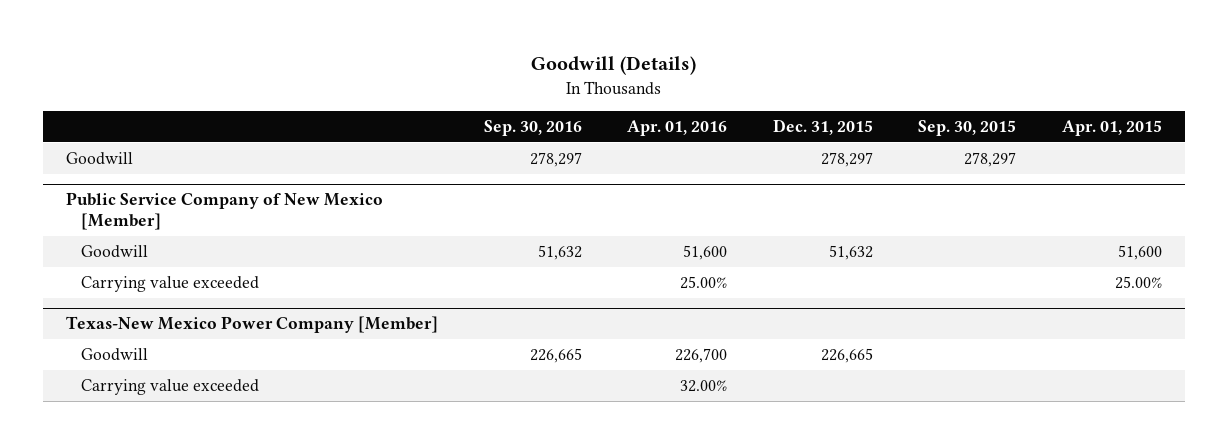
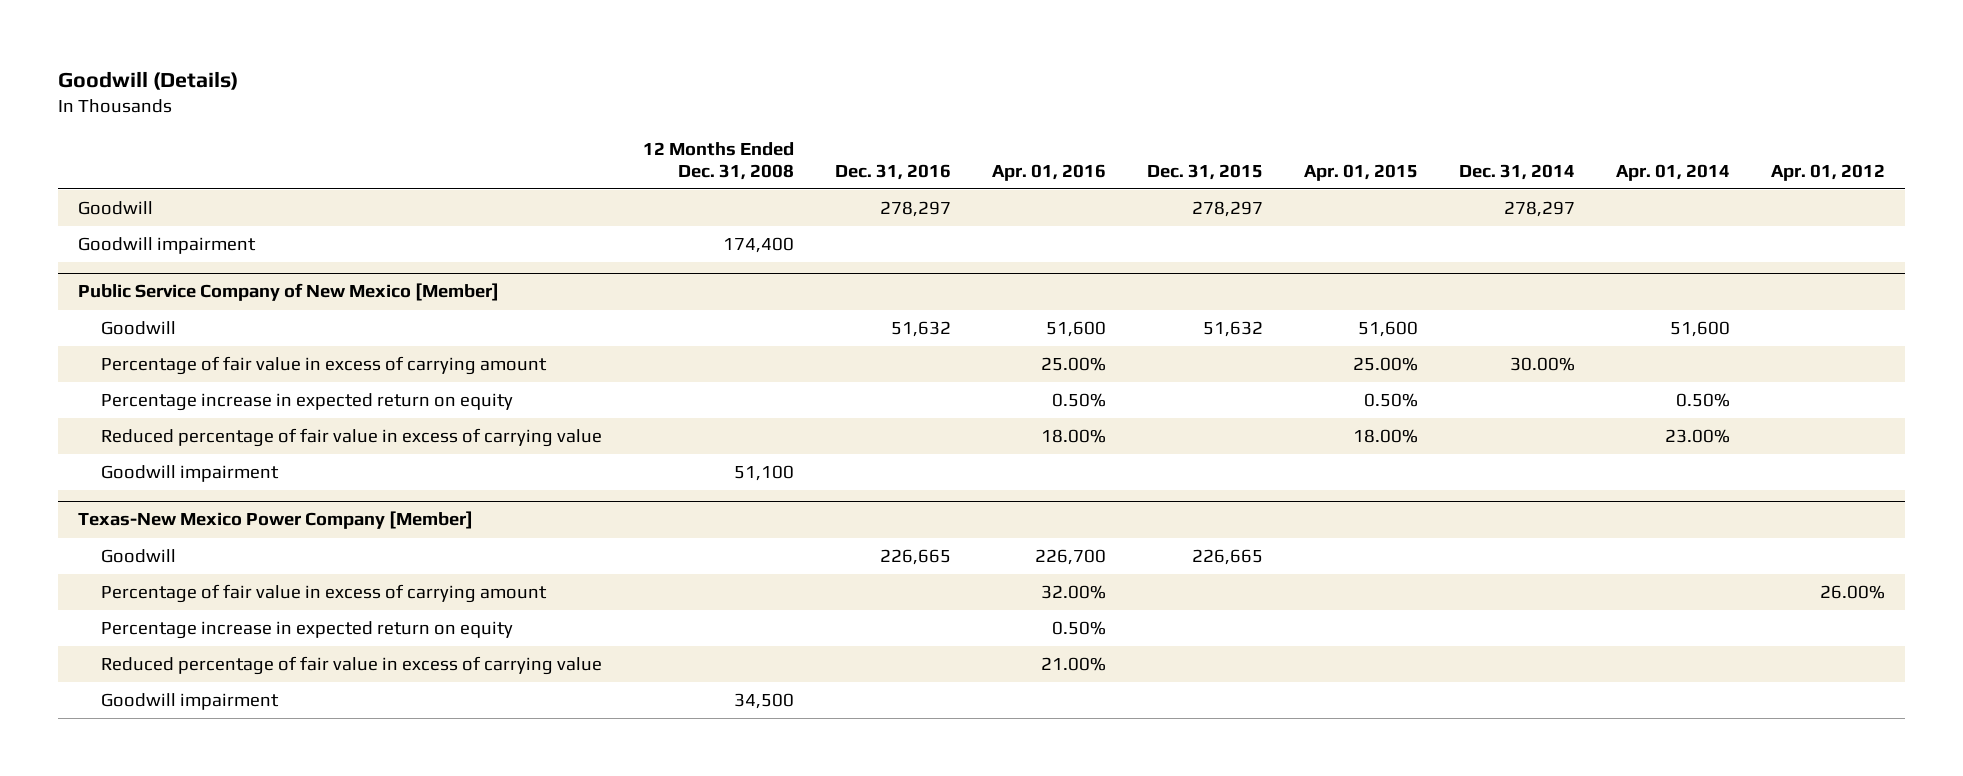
- | Sep. 30, 2016 | Apr. 01, 2016 | Dec. 31, 2015 | Sep. 30, 2015 | Apr. 01, 2015
+ | 12 Months Ended Dec. 31, 2008 | Dec. 31, 2016 | Apr. 01, 2016 | Dec. 31, 2015 | Apr. 01, 2015 | Dec. 31, 2014 | Apr. 01, 2014 | Apr. 01, 2012
+ Goodwill impairment | 174,400 | | | | | | |
@ Public Service Company of New Mexico [Member]
- Carrying value exceeded | | 25.00% | | | 25.00%
+ Percentage of fair value in excess of carrying amount | | | 25.00% | | 25.00% | 30.00% | |
+ Percentage increase in expected return on equity | | | 0.50% | | 0.50% | | 0.50% |
+ Reduced percentage of fair value in excess of carrying value | | | 18.00% | | 18.00% | | 23.00% |
+ Goodwill impairment | 51,100 | | | | | | |
@ Texas-New Mexico Power Company [Member]
- Carrying value exceeded | | 32.00% | | |
+ Percentage of fair value in excess of carrying amount | | | 32.00% | | | | | 26.00%
+ Percentage increase in expected return on equity | | | 0.50% | | | | |
+ Reduced percentage of fair value in excess of carrying value | | | 21.00% | | | | |
+ Goodwill impairment | 34,500 | | | | | | |

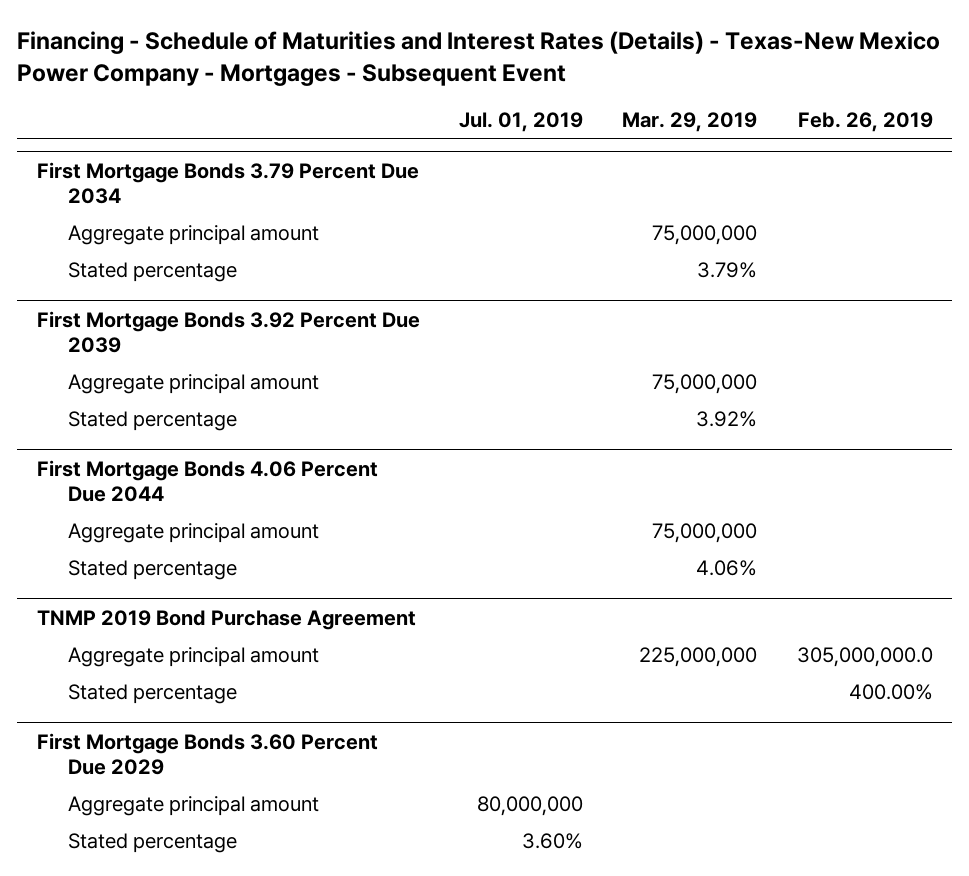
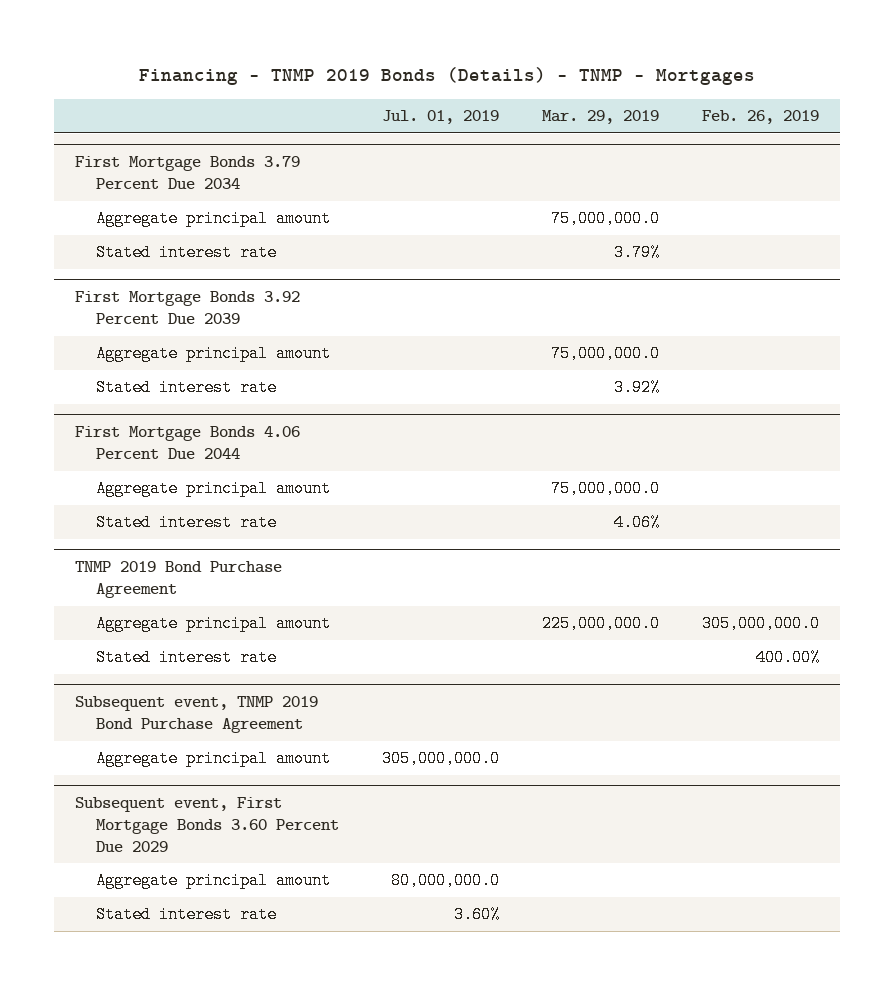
- Financing - Schedule of Maturities and Interest Rates (Details) - Texas-New Mexico Power Company - Mortgages - Subsequent Event
+ Financing - TNMP 2019 Bonds (Details) - TNMP - Mortgages
@ First Mortgage Bonds 3.79 Percent Due 2034
- Aggregate principal amount | | 75,000,000 |
- Stated percentage | | 3.79% |
+ Aggregate principal amount | | 75,000,000.0 |
+ Stated interest rate | | 3.79% |
@ First Mortgage Bonds 3.92 Percent Due 2039
- Aggregate principal amount | | 75,000,000 |
- Stated percentage | | 3.92% |
+ Aggregate principal amount | | 75,000,000.0 |
+ Stated interest rate | | 3.92% |
@ First Mortgage Bonds 4.06 Percent Due 2044
- Aggregate principal amount | | 75,000,000 |
- Stated percentage | | 4.06% |
+ Aggregate principal amount | | 75,000,000.0 |
+ Stated interest rate | | 4.06% |
@ TNMP 2019 Bond Purchase Agreement
- Aggregate principal amount | | 225,000,000 | 305,000,000.0
- Stated percentage | | | 400.00%
- First Mortgage Bonds 3.60 Percent Due 2029
- Aggregate principal amount | 80,000,000 | |
- Stated percentage | 3.60% | |
@ TNMP 2019 Bond Purchase Agreement
+ Aggregate principal amount | | 225,000,000.0 | 305,000,000.0
+ Stated interest rate | | | 400.00%
+ Subsequent event, TNMP 2019 Bond Purchase Agreement
+ Aggregate principal amount | 305,000,000.0 | |
+ Subsequent event, First Mortgage Bonds 3.60 Percent Due 2029
+ Aggregate principal amount | 80,000,000.0 | |
+ Stated interest rate | 3.60% | |

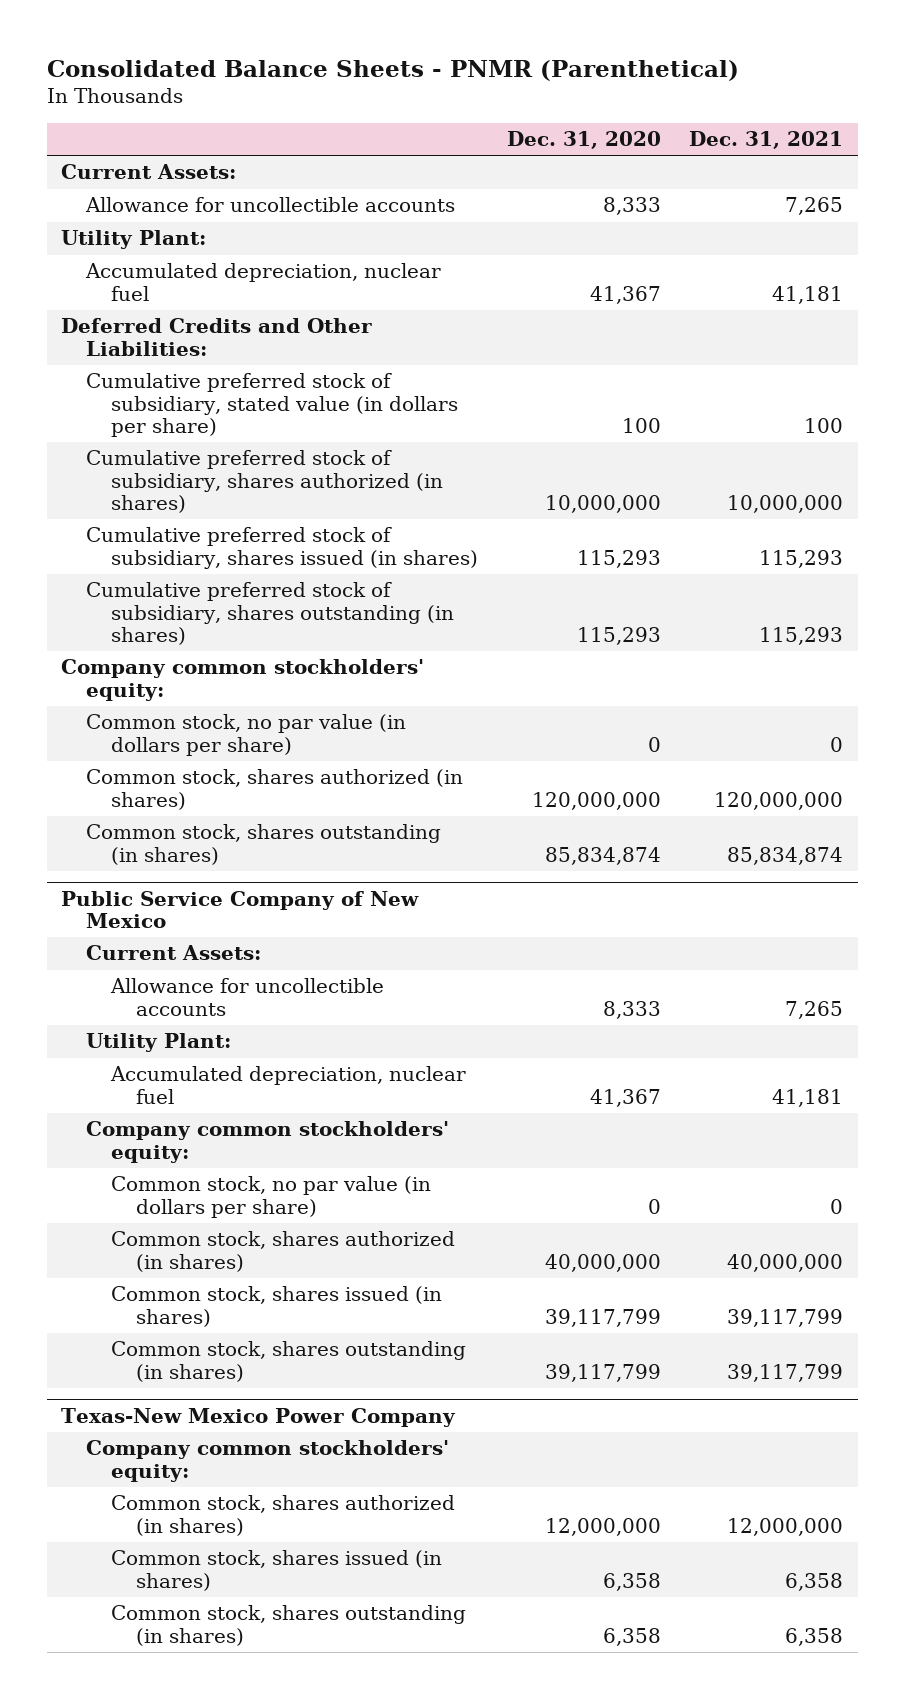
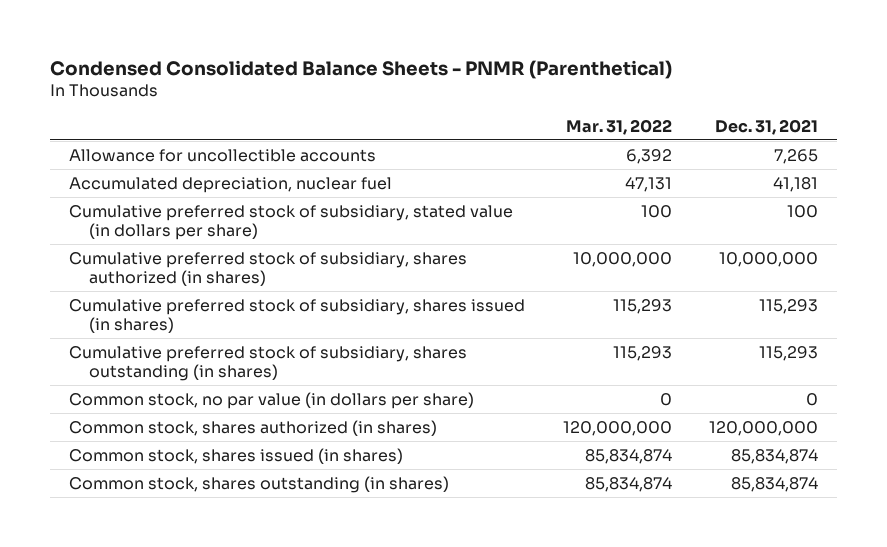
- Consolidated Balance Sheets - PNMR (Parenthetical)
+ Condensed Consolidated Balance Sheets - PNMR (Parenthetical)
- | Dec. 31, 2020 | Dec. 31, 2021
+ | Mar. 31, 2022 | Dec. 31, 2021
- Current Assets:
- Utility Plant:
- Deferred Credits and Other Liabilities:
- Company common stockholders' equity:
+ Common stock, shares issued (in shares) | 85,834,874 | 85,834,874
- Public Service Company of New Mexico
- Current Assets:
- Allowance for uncollectible accounts | 8,333 | 7,265
- Utility Plant:
- Accumulated depreciation, nuclear fuel | 41,367 | 41,181
- Company common stockholders' equity:
- Common stock, no par value (in dollars per share) | 0 | 0
- Common stock, shares authorized (in shares) | 40,000,000 | 40,000,000
- Common stock, shares issued (in shares) | 39,117,799 | 39,117,799
- Common stock, shares outstanding (in shares) | 39,117,799 | 39,117,799
- Texas-New Mexico Power Company
- Company common stockholders' equity:
- Common stock, shares authorized (in shares) | 12,000,000 | 12,000,000
- Common stock, shares issued (in shares) | 6,358 | 6,358
- Common stock, shares outstanding (in shares) | 6,358 | 6,358

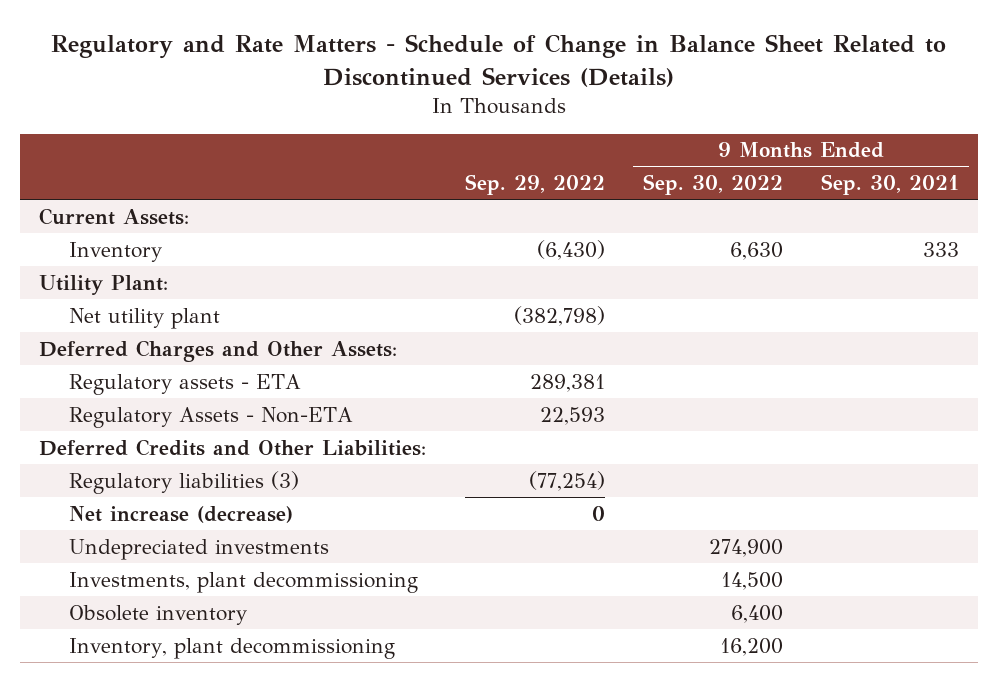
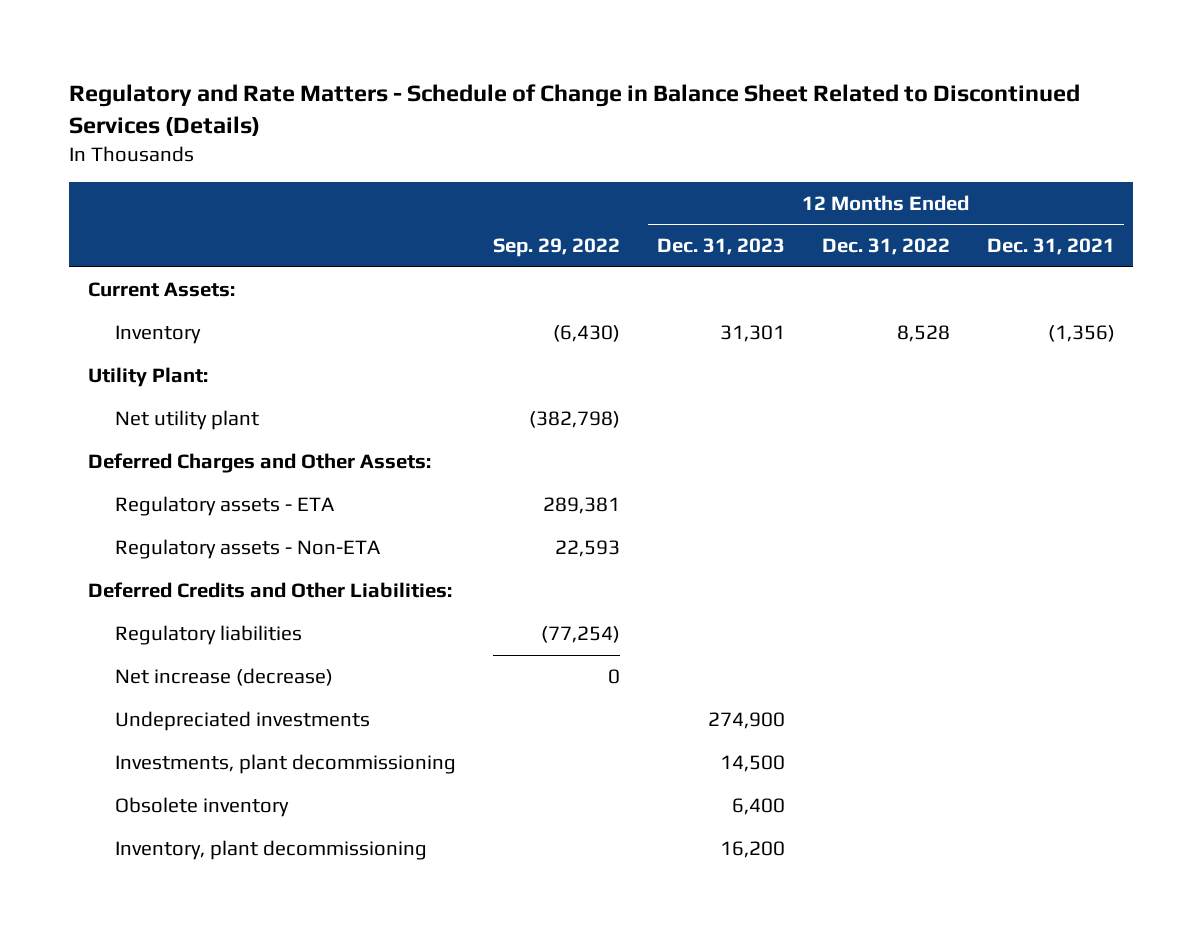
- | Sep. 29, 2022 | 9 Months Ended Sep. 30, 2022 | 9 Months Ended Sep. 30, 2021
+ | Sep. 29, 2022 | 12 Months Ended Dec. 31, 2023 | 12 Months Ended Dec. 31, 2022 | 12 Months Ended Dec. 31, 2021
- Regulatory Assets - Non-ETA | 22,593 | |
+ Regulatory assets - Non-ETA | 22,593 | | |
- Regulatory liabilities (3) | (77,254) | |
+ Regulatory liabilities | (77,254) | | |

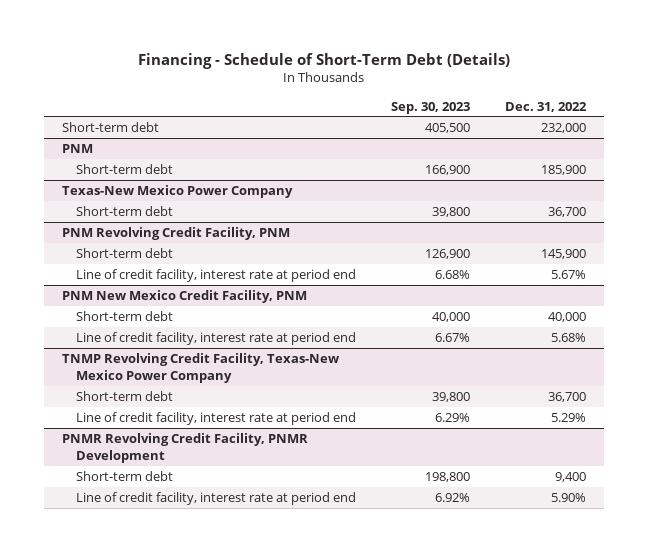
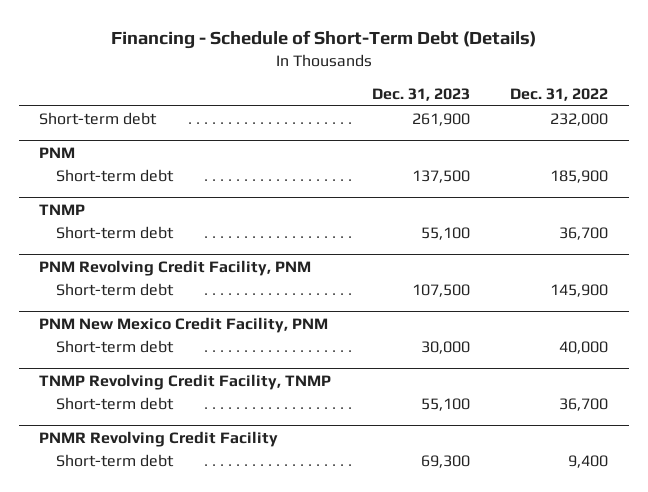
- | Sep. 30, 2023 | Dec. 31, 2022
+ | Dec. 31, 2023 | Dec. 31, 2022
- Texas-New Mexico Power Company
+ TNMP
@ PNM Revolving Credit Facility, PNM
- Line of credit facility, interest rate at period end | 6.68% | 5.67%
@ PNM New Mexico Credit Facility, PNM
- Line of credit facility, interest rate at period end | 6.67% | 5.68%
- TNMP Revolving Credit Facility, Texas-New Mexico Power Company
+ TNMP Revolving Credit Facility, TNMP
- Line of credit facility, interest rate at period end | 6.29% | 5.29%
- PNMR Revolving Credit Facility, PNMR Development
+ PNMR Revolving Credit Facility
- Line of credit facility, interest rate at period end | 6.92% | 5.90%

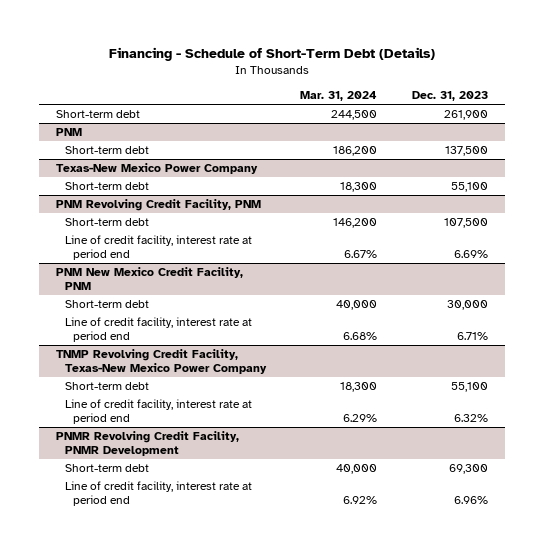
- | Dec. 31, 2023 | Dec. 31, 2022
+ | Mar. 31, 2024 | Dec. 31, 2023
- TNMP
+ Texas-New Mexico Power Company
@ PNM Revolving Credit Facility, PNM
+ Line of credit facility, interest rate at period end | 6.67% | 6.69%
- TNMP Revolving Credit Facility, TNMP
@ PNM New Mexico Credit Facility, PNM
+ Line of credit facility, interest rate at period end | 6.68% | 6.71%
+ TNMP Revolving Credit Facility, Texas-New Mexico Power Company
- PNMR Revolving Credit Facility
+ Line of credit facility, interest rate at period end | 6.29% | 6.32%
+ PNMR Revolving Credit Facility, PNMR Development
+ Line of credit facility, interest rate at period end | 6.92% | 6.96%

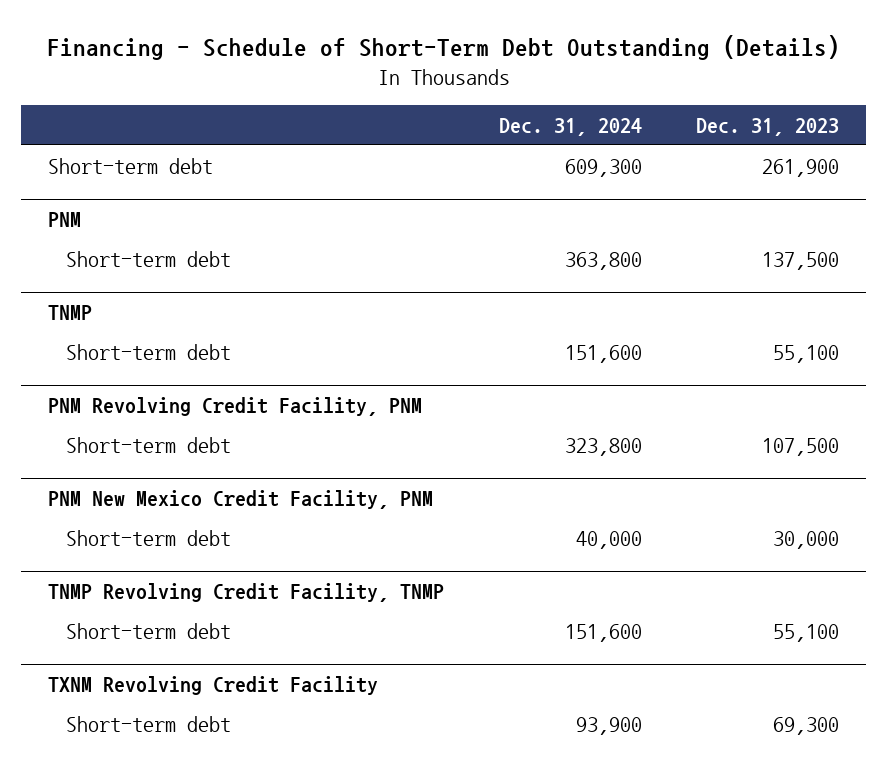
- Financing - Schedule of Short-Term Debt (Details)
+ Financing - Schedule of Short-Term Debt Outstanding (Details)
- | Mar. 31, 2024 | Dec. 31, 2023
+ | Dec. 31, 2024 | Dec. 31, 2023
- Texas-New Mexico Power Company
+ TNMP
@ PNM Revolving Credit Facility, PNM
- Line of credit facility, interest rate at period end | 6.67% | 6.69%
@ PNM New Mexico Credit Facility, PNM
- Line of credit facility, interest rate at period end | 6.68% | 6.71%
- TNMP Revolving Credit Facility, Texas-New Mexico Power Company
+ TNMP Revolving Credit Facility, TNMP
- Line of credit facility, interest rate at period end | 6.29% | 6.32%
- PNMR Revolving Credit Facility, PNMR Development
+ TXNM Revolving Credit Facility
- Line of credit facility, interest rate at period end | 6.92% | 6.96%

